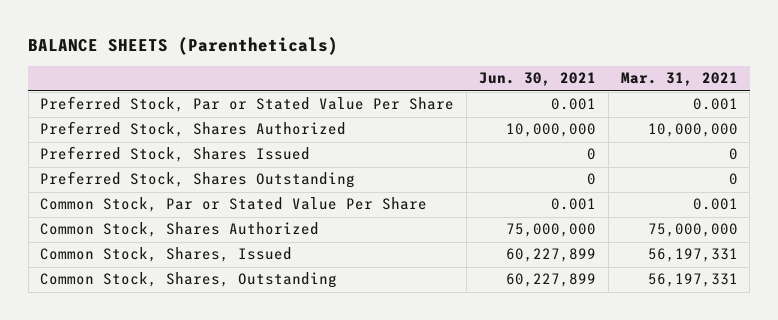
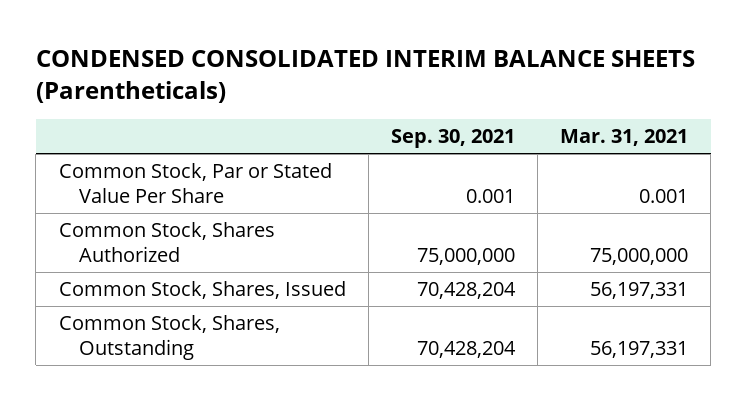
- BALANCE SHEETS (Parentheticals)
+ CONDENSED CONSOLIDATED INTERIM BALANCE SHEETS (Parentheticals)
- | Jun. 30, 2021 | Mar. 31, 2021
+ | Sep. 30, 2021 | Mar. 31, 2021
- Preferred Stock, Par or Stated Value Per Share | 0.001 | 0.001
- Preferred Stock, Shares Authorized | 10,000,000 | 10,000,000
- Preferred Stock, Shares Issued | 0 | 0
- Preferred Stock, Shares Outstanding | 0 | 0

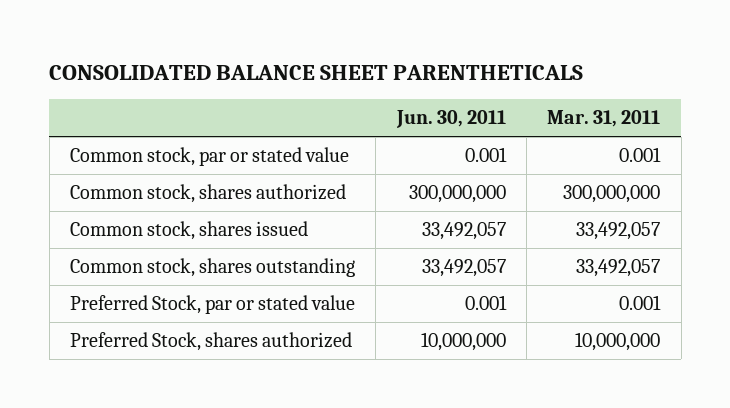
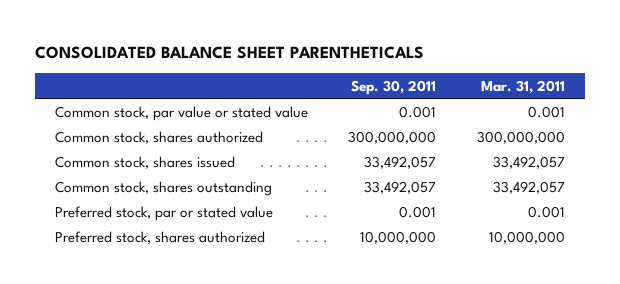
- | Jun. 30, 2011 | Mar. 31, 2011
+ | Sep. 30, 2011 | Mar. 31, 2011
- Common stock, par or stated value | 0.001 | 0.001
+ Common stock, par value or stated value | 0.001 | 0.001
- Preferred Stock, par or stated value | 0.001 | 0.001
- Preferred Stock, shares authorized | 10,000,000 | 10,000,000
+ Preferred stock, par or stated value | 0.001 | 0.001
+ Preferred stock, shares authorized | 10,000,000 | 10,000,000

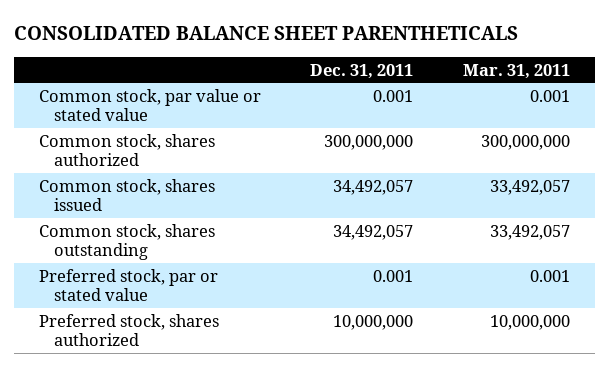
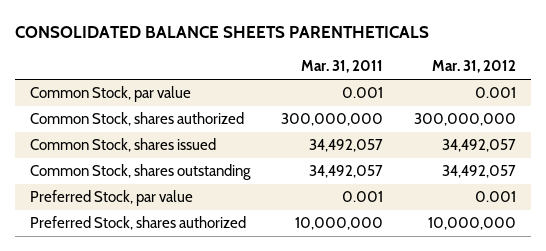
- CONSOLIDATED BALANCE SHEET PARENTHETICALS
+ CONSOLIDATED BALANCE SHEETS PARENTHETICALS
- | Dec. 31, 2011 | Mar. 31, 2011
+ | Mar. 31, 2011 | Mar. 31, 2012
- Common stock, par value or stated value | 0.001 | 0.001
- Common stock, shares authorized | 300,000,000 | 300,000,000
- Common stock, shares issued | 34,492,057 | 33,492,057
- Common stock, shares outstanding | 34,492,057 | 33,492,057
- Preferred stock, par or stated value | 0.001 | 0.001
- Preferred stock, shares authorized | 10,000,000 | 10,000,000
+ Common Stock, par value | 0.001 | 0.001
+ Common Stock, shares authorized | 300,000,000 | 300,000,000
+ Common Stock, shares issued | 34,492,057 | 34,492,057
+ Common Stock, shares outstanding | 34,492,057 | 34,492,057
+ Preferred Stock, par value | 0.001 | 0.001
+ Preferred Stock, shares authorized | 10,000,000 | 10,000,000

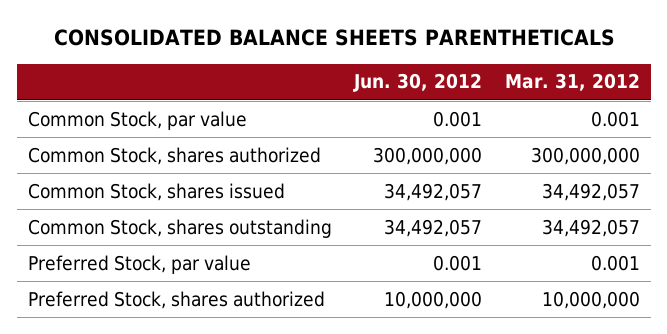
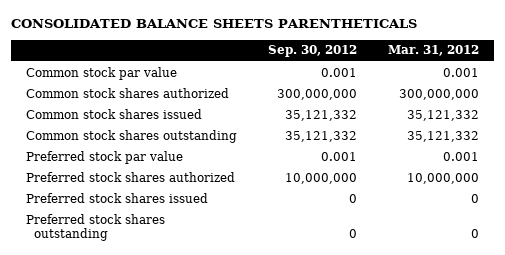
- | Jun. 30, 2012 | Mar. 31, 2012
+ | Sep. 30, 2012 | Mar. 31, 2012
- Common Stock, par value | 0.001 | 0.001
- Common Stock, shares authorized | 300,000,000 | 300,000,000
- Common Stock, shares issued | 34,492,057 | 34,492,057
- Common Stock, shares outstanding | 34,492,057 | 34,492,057
- Preferred Stock, par value | 0.001 | 0.001
- Preferred Stock, shares authorized | 10,000,000 | 10,000,000
+ Common stock par value | 0.001 | 0.001
+ Common stock shares authorized | 300,000,000 | 300,000,000
+ Common stock shares issued | 35,121,332 | 35,121,332
+ Common stock shares outstanding | 35,121,332 | 35,121,332
+ Preferred stock par value | 0.001 | 0.001
+ Preferred stock shares authorized | 10,000,000 | 10,000,000
+ Preferred stock shares issued | 0 | 0
+ Preferred stock shares outstanding | 0 | 0

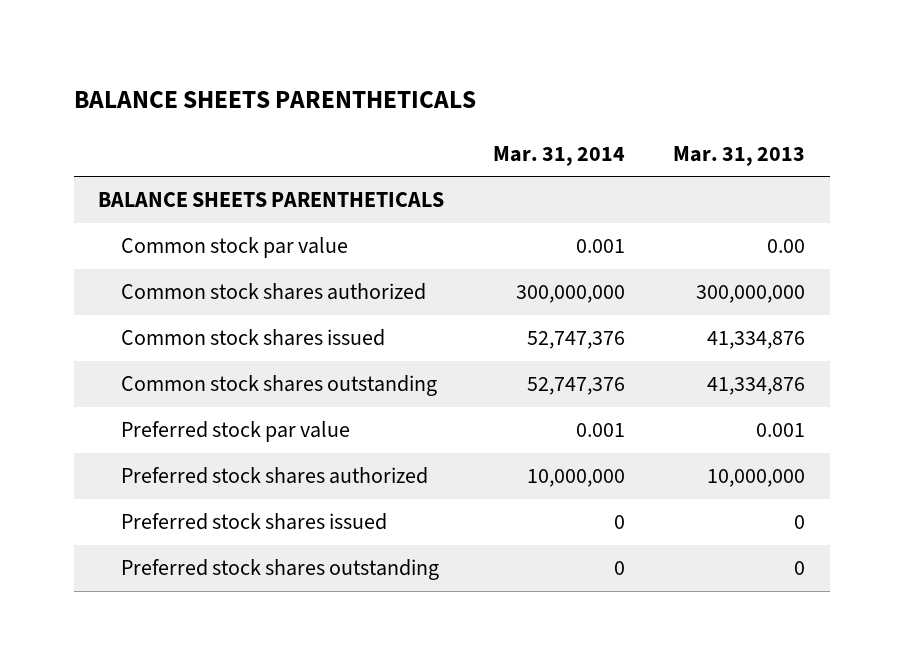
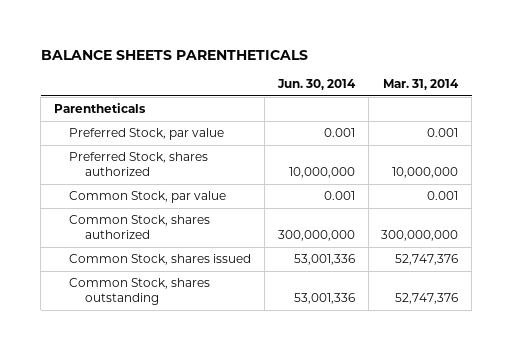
- | Mar. 31, 2014 | Mar. 31, 2013
+ | Jun. 30, 2014 | Mar. 31, 2014
- BALANCE SHEETS PARENTHETICALS
- Common stock par value | 0.001 | 0.00
- Common stock shares authorized | 300,000,000 | 300,000,000
- Common stock shares issued | 52,747,376 | 41,334,876
- Common stock shares outstanding | 52,747,376 | 41,334,876
- Preferred stock par value | 0.001 | 0.001
- Preferred stock shares authorized | 10,000,000 | 10,000,000
- Preferred stock shares issued | 0 | 0
- Preferred stock shares outstanding | 0 | 0
+ Parentheticals
+ Preferred Stock, par value | 0.001 | 0.001
+ Preferred Stock, shares authorized | 10,000,000 | 10,000,000
+ Common Stock, par value | 0.001 | 0.001
+ Common Stock, shares authorized | 300,000,000 | 300,000,000
+ Common Stock, shares issued | 53,001,336 | 52,747,376
+ Common Stock, shares outstanding | 53,001,336 | 52,747,376

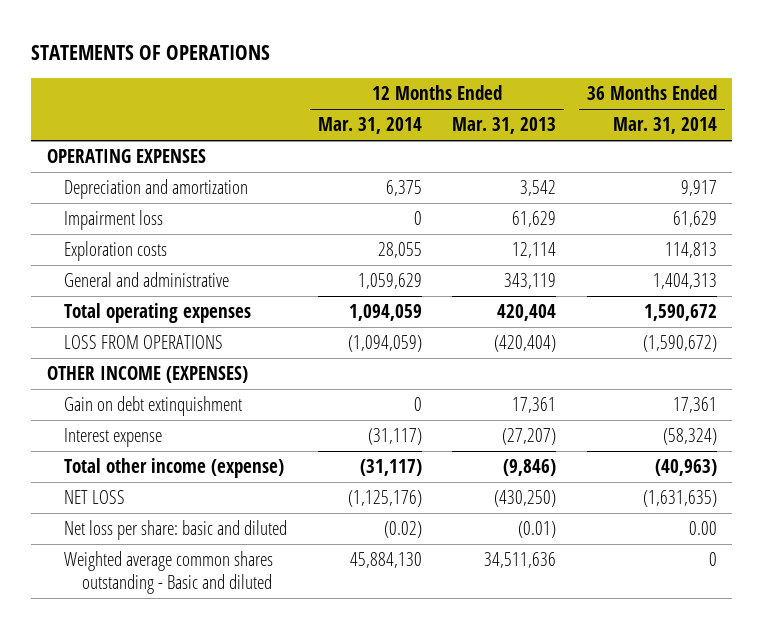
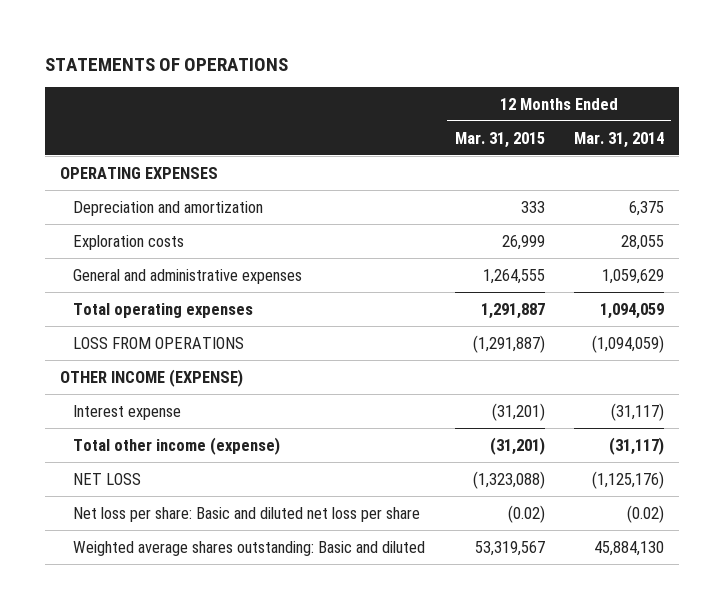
- | 12 Months Ended Mar. 31, 2014 | 12 Months Ended Mar. 31, 2013 | 36 Months Ended Mar. 31, 2014
+ | 12 Months Ended Mar. 31, 2015 | 12 Months Ended Mar. 31, 2014
- Impairment loss | 0 | 61,629 | 61,629
- General and administrative | 1,059,629 | 343,119 | 1,404,313
+ General and administrative expenses | 1,264,555 | 1,059,629
- OTHER INCOME (EXPENSES)
- Gain on debt extinquishment | 0 | 17,361 | 17,361
+ OTHER INCOME (EXPENSE)
- Net loss per share: basic and diluted | (0.02) | (0.01) | 0.00
- Weighted average common shares outstanding - Basic and diluted | 45,884,130 | 34,511,636 | 0
+ Net loss per share: Basic and diluted net loss per share | (0.02) | (0.02)
+ Weighted average shares outstanding: Basic and diluted | 53,319,567 | 45,884,130

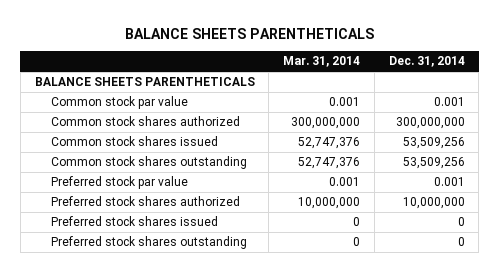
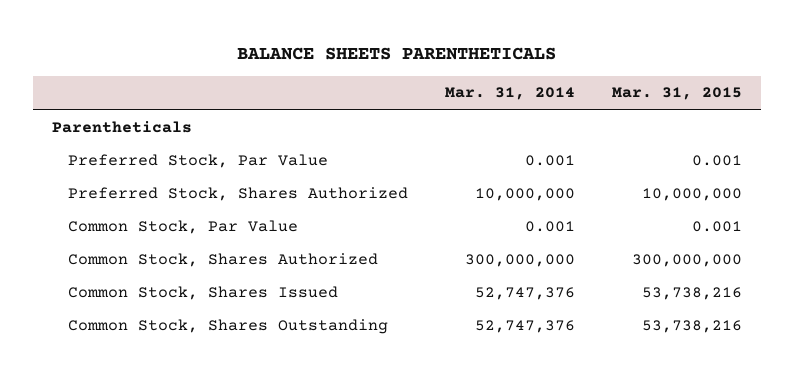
- | Mar. 31, 2014 | Dec. 31, 2014
+ | Mar. 31, 2014 | Mar. 31, 2015
- BALANCE SHEETS PARENTHETICALS
- Common stock par value | 0.001 | 0.001
- Common stock shares authorized | 300,000,000 | 300,000,000
- Common stock shares issued | 52,747,376 | 53,509,256
- Common stock shares outstanding | 52,747,376 | 53,509,256
- Preferred stock par value | 0.001 | 0.001
- Preferred stock shares authorized | 10,000,000 | 10,000,000
- Preferred stock shares issued | 0 | 0
- Preferred stock shares outstanding | 0 | 0
+ Parentheticals
+ Preferred Stock, Par Value | 0.001 | 0.001
+ Preferred Stock, Shares Authorized | 10,000,000 | 10,000,000
+ Common Stock, Par Value | 0.001 | 0.001
+ Common Stock, Shares Authorized | 300,000,000 | 300,000,000
+ Common Stock, Shares Issued | 52,747,376 | 53,738,216
+ Common Stock, Shares Outstanding | 52,747,376 | 53,738,216

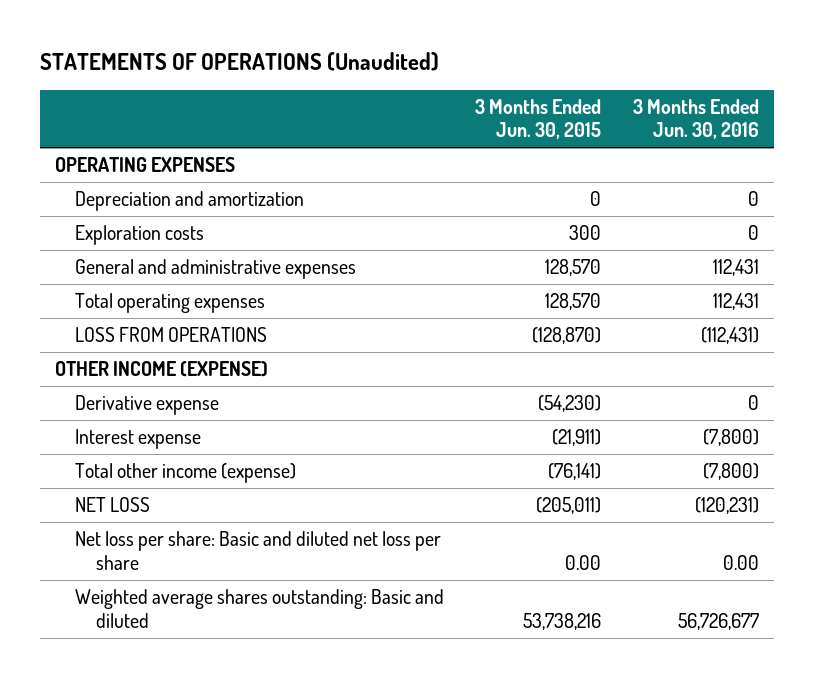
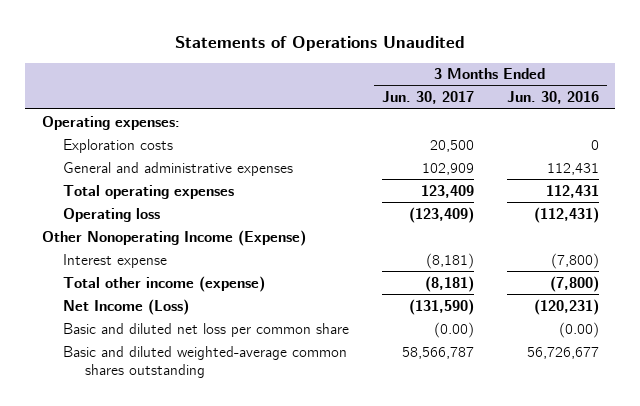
- STATEMENTS OF OPERATIONS (Unaudited)
+ Statements of Operations Unaudited
- | 3 Months Ended Jun. 30, 2015 | 3 Months Ended Jun. 30, 2016
+ | 3 Months Ended Jun. 30, 2017 | 3 Months Ended Jun. 30, 2016
- OPERATING EXPENSES
- Depreciation and amortization | 0 | 0
+ Operating expenses:
- LOSS FROM OPERATIONS | (128,870) | (112,431)
- OTHER INCOME (EXPENSE)
- Derivative expense | (54,230) | 0
+ Operating loss | (123,409) | (112,431)
+ Other Nonoperating Income (Expense)
- NET LOSS | (205,011) | (120,231)
- Net loss per share: Basic and diluted net loss per share | 0.00 | 0.00
- Weighted average shares outstanding: Basic and diluted | 53,738,216 | 56,726,677
+ Net Income (Loss) | (131,590) | (120,231)
+ Basic and diluted net loss per common share | (0.00) | (0.00)
+ Basic and diluted weighted-average common shares outstanding | 58,566,787 | 56,726,677

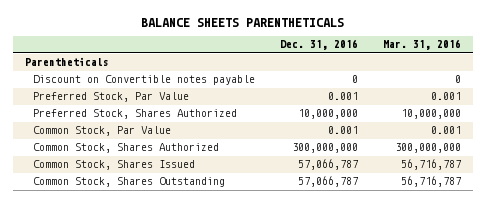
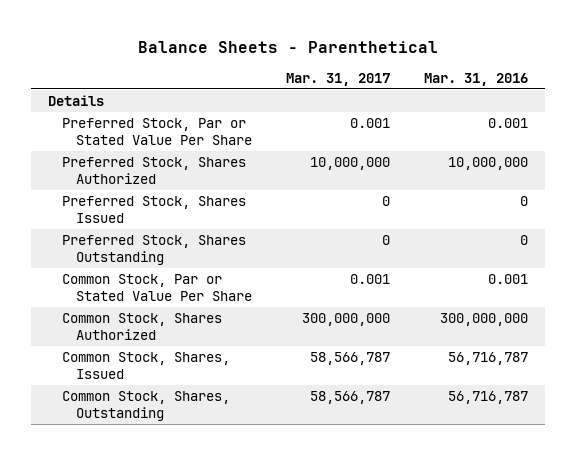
- BALANCE SHEETS PARENTHETICALS
+ Balance Sheets - Parenthetical
- | Dec. 31, 2016 | Mar. 31, 2016
+ | Mar. 31, 2017 | Mar. 31, 2016
- Parentheticals
- Discount on Convertible notes payable | 0 | 0
- Preferred Stock, Par Value | 0.001 | 0.001
+ Details
+ Preferred Stock, Par or Stated Value Per Share | 0.001 | 0.001
- Common Stock, Par Value | 0.001 | 0.001
+ Preferred Stock, Shares Issued | 0 | 0
+ Preferred Stock, Shares Outstanding | 0 | 0
+ Common Stock, Par or Stated Value Per Share | 0.001 | 0.001
- Common Stock, Shares Issued | 57,066,787 | 56,716,787
- Common Stock, Shares Outstanding | 57,066,787 | 56,716,787
+ Common Stock, Shares, Issued | 58,566,787 | 56,716,787
+ Common Stock, Shares, Outstanding | 58,566,787 | 56,716,787

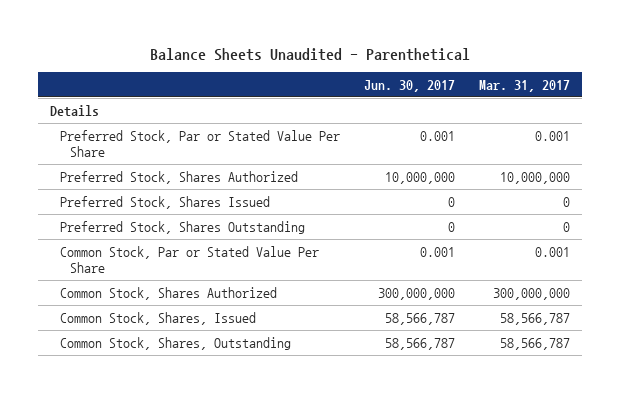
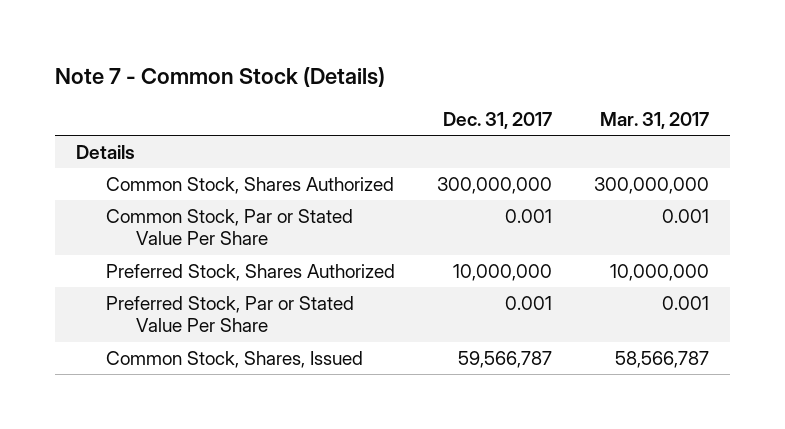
- Balance Sheets Unaudited - Parenthetical
+ Note 7 - Common Stock (Details)
- | Jun. 30, 2017 | Mar. 31, 2017
+ | Dec. 31, 2017 | Mar. 31, 2017
- Preferred Stock, Shares Issued | 0 | 0
- Preferred Stock, Shares Outstanding | 0 | 0
moved down: Common Stock, Par or Stated Value Per Share | 0.001 | 0.001
moved down: Preferred Stock, Shares Authorized | 10,000,000 | 10,000,000
moved down: Preferred Stock, Par or Stated Value Per Share | 0.001 | 0.001
- Common Stock, Shares, Outstanding | 58,566,787 | 58,566,787

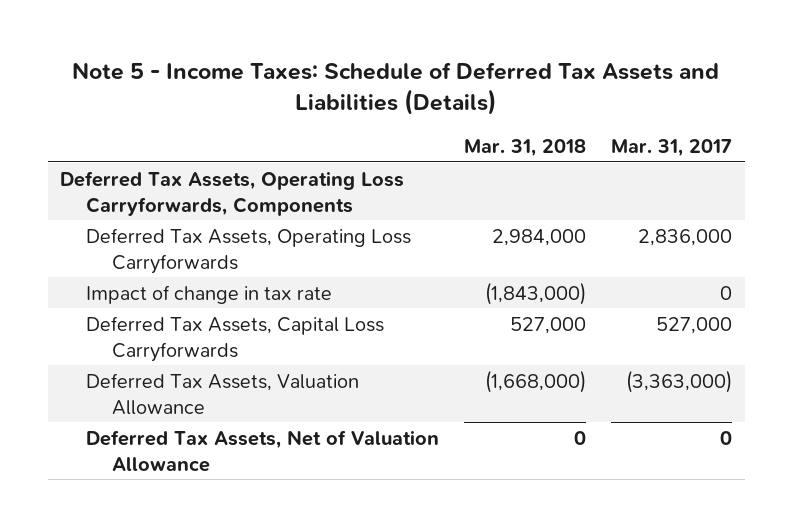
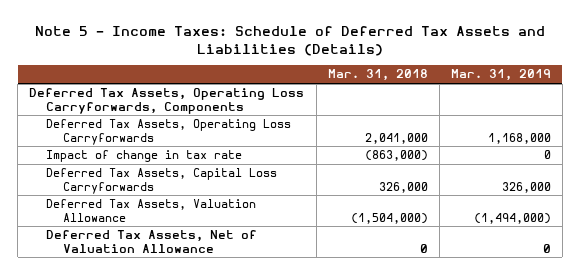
- | Mar. 31, 2018 | Mar. 31, 2017
+ | Mar. 31, 2018 | Mar. 31, 2019
- Deferred Tax Assets, Operating Loss Carryforwards | 2,984,000 | 2,836,000
- Impact of change in tax rate | (1,843,000) | 0
- Deferred Tax Assets, Capital Loss Carryforwards | 527,000 | 527,000
- Deferred Tax Assets, Valuation Allowance | (1,668,000) | (3,363,000)
+ Deferred Tax Assets, Operating Loss Carryforwards | 2,041,000 | 1,168,000
+ Impact of change in tax rate | (863,000) | 0
+ Deferred Tax Assets, Capital Loss Carryforwards | 326,000 | 326,000
+ Deferred Tax Assets, Valuation Allowance | (1,504,000) | (1,494,000)

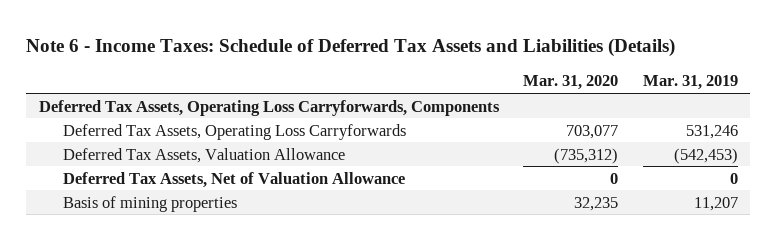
- Note 5 - Income Taxes: Schedule of Deferred Tax Assets and Liabilities (Details)
+ Note 6 - Income Taxes: Schedule of Deferred Tax Assets and Liabilities (Details)
- | Mar. 31, 2018 | Mar. 31, 2019
+ | Mar. 31, 2020 | Mar. 31, 2019
- Deferred Tax Assets, Operating Loss Carryforwards | 2,041,000 | 1,168,000
- Impact of change in tax rate | (863,000) | 0
- Deferred Tax Assets, Capital Loss Carryforwards | 326,000 | 326,000
- Deferred Tax Assets, Valuation Allowance | (1,504,000) | (1,494,000)
+ Deferred Tax Assets, Operating Loss Carryforwards | 703,077 | 531,246
+ Deferred Tax Assets, Valuation Allowance | (735,312) | (542,453)
+ Basis of mining properties | 32,235 | 11,207

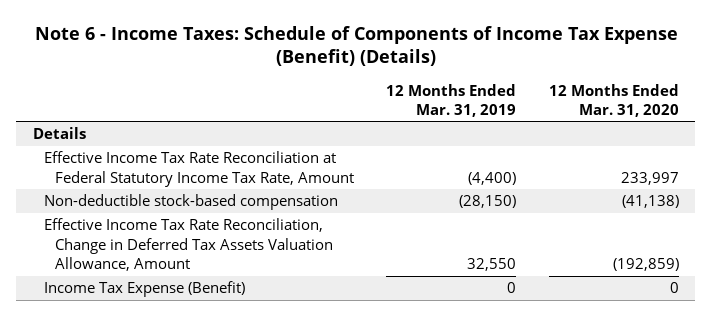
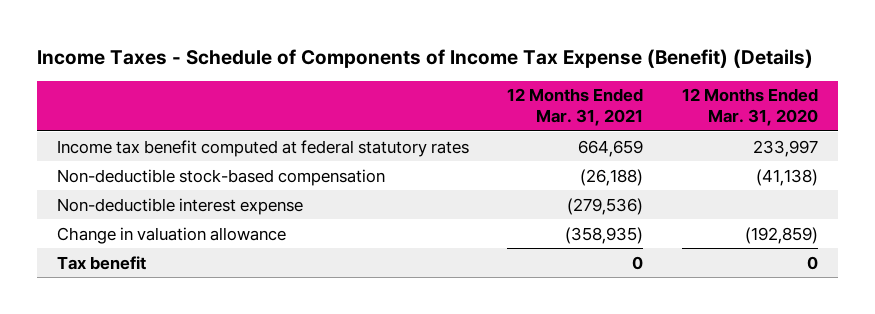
- Note 6 - Income Taxes: Schedule of Components of Income Tax Expense (Benefit) (Details)
+ Income Taxes - Schedule of Components of Income Tax Expense (Benefit) (Details)
- | 12 Months Ended Mar. 31, 2019 | 12 Months Ended Mar. 31, 2020
+ | 12 Months Ended Mar. 31, 2021 | 12 Months Ended Mar. 31, 2020
- Details
- Effective Income Tax Rate Reconciliation at Federal Statutory Income Tax Rate, Amount | (4,400) | 233,997
+ Income tax benefit computed at federal statutory rates | 664,659 | 233,997
- Effective Income Tax Rate Reconciliation, Change in Deferred Tax Assets Valuation Allowance, Amount | 32,550 | (192,859)
- Income Tax Expense (Benefit) | 0 | 0
+ Non-deductible interest expense | (279,536) |
+ Change in valuation allowance | (358,935) | (192,859)
+ Tax benefit | 0 | 0

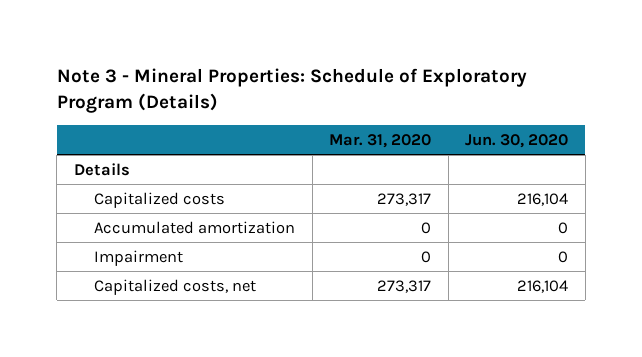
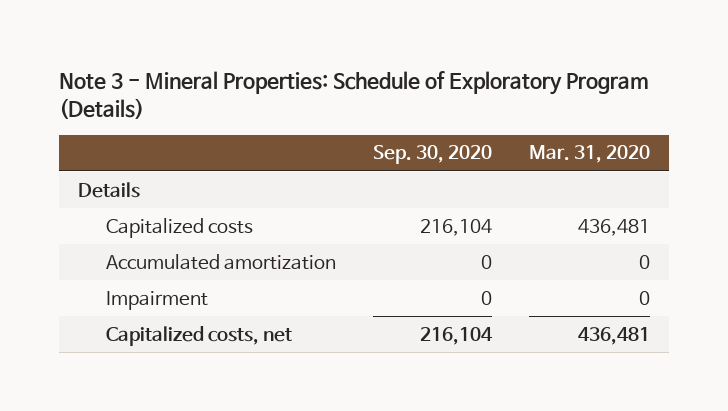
- | Mar. 31, 2020 | Jun. 30, 2020
+ | Sep. 30, 2020 | Mar. 31, 2020
- Capitalized costs | 273,317 | 216,104
+ Capitalized costs | 216,104 | 436,481
- Capitalized costs, net | 273,317 | 216,104
+ Capitalized costs, net | 216,104 | 436,481

